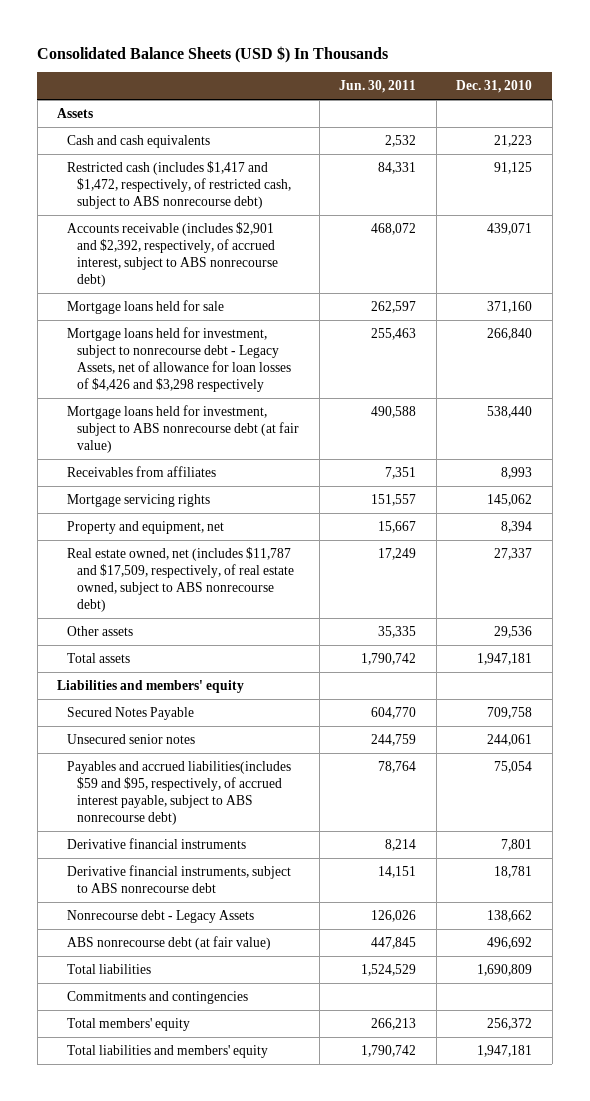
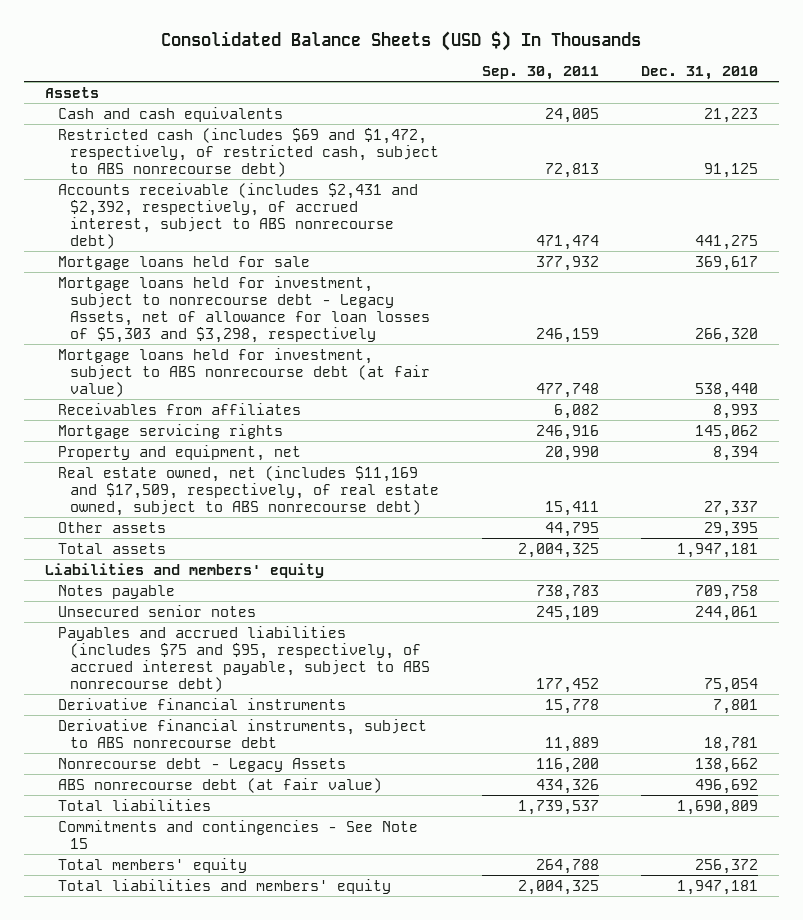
- | Jun. 30, 2011 | Dec. 31, 2010
+ | Sep. 30, 2011 | Dec. 31, 2010
- Restricted cash (includes $1,417 and $1,472, respectively, of restricted cash, subject to ABS nonrecourse debt) | 84,331 | 91,125
- Accounts receivable (includes $2,901 and $2,392, respectively, of accrued interest, subject to ABS nonrecourse debt) | 468,072 | 439,071
- Mortgage loans held for sale | 262,597 | 371,160
- Mortgage loans held for investment, subject to nonrecourse debt - Legacy Assets, net of allowance for loan losses of $4,426 and $3,298 respectively | 255,463 | 266,840
+ Restricted cash (includes $69 and $1,472, respectively, of restricted cash, subject to ABS nonrecourse debt) | 72,813 | 91,125
+ Accounts receivable (includes $2,431 and $2,392, respectively, of accrued interest, subject to ABS nonrecourse debt) | 471,474 | 441,275
+ Mortgage loans held for sale | 377,932 | 369,617
+ Mortgage loans held for investment, subject to nonrecourse debt - Legacy Assets, net of allowance for loan losses of $5,303 and $3,298, respectively | 246,159 | 266,320
- Real estate owned, net (includes $11,787 and $17,509, respectively, of real estate owned, subject to ABS nonrecourse debt) | 17,249 | 27,337
- Other assets | 35,335 | 29,536
+ Real estate owned, net (includes $11,169 and $17,509, respectively, of real estate owned, subject to ABS nonrecourse debt) | 15,411 | 27,337
+ Other assets | 44,795 | 29,395
- Secured Notes Payable | 604,770 | 709,758
+ Notes payable | 738,783 | 709,758
- Payables and accrued liabilities(includes $59 and $95, respectively, of accrued interest payable, subject to ABS nonrecourse debt) | 78,764 | 75,054
+ Payables and accrued liabilities (includes $75 and $95, respectively, of accrued interest payable, subject to ABS nonrecourse debt) | 177,452 | 75,054
- Commitments and contingencies
+ Commitments and contingencies - See Note 15

